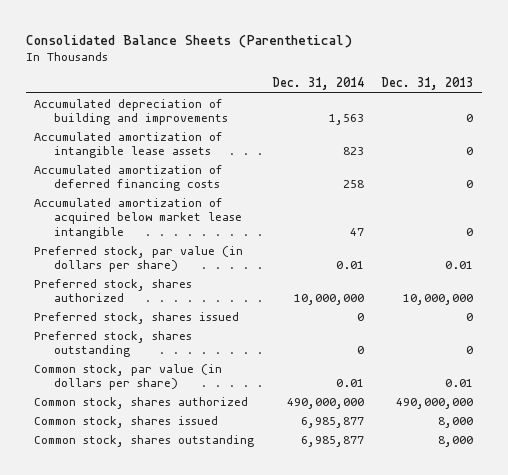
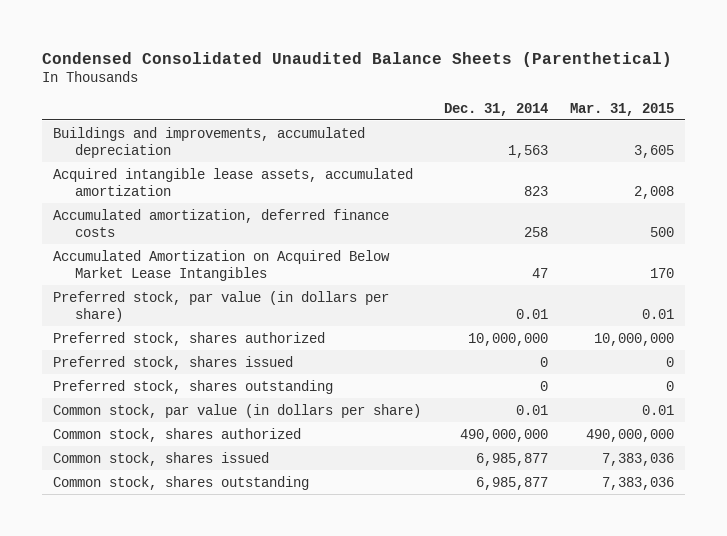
- Consolidated Balance Sheets (Parenthetical)
+ Condensed Consolidated Unaudited Balance Sheets (Parenthetical)
- | Dec. 31, 2014 | Dec. 31, 2013
+ | Dec. 31, 2014 | Mar. 31, 2015
- Accumulated depreciation of building and improvements | 1,563 | 0
- Accumulated amortization of intangible lease assets | 823 | 0
- Accumulated amortization of deferred financing costs | 258 | 0
- Accumulated amortization of acquired below market lease intangible | 47 | 0
+ Buildings and improvements, accumulated depreciation | 1,563 | 3,605
+ Acquired intangible lease assets, accumulated amortization | 823 | 2,008
+ Accumulated amortization, deferred finance costs | 258 | 500
+ Accumulated Amortization on Acquired Below Market Lease Intangibles | 47 | 170

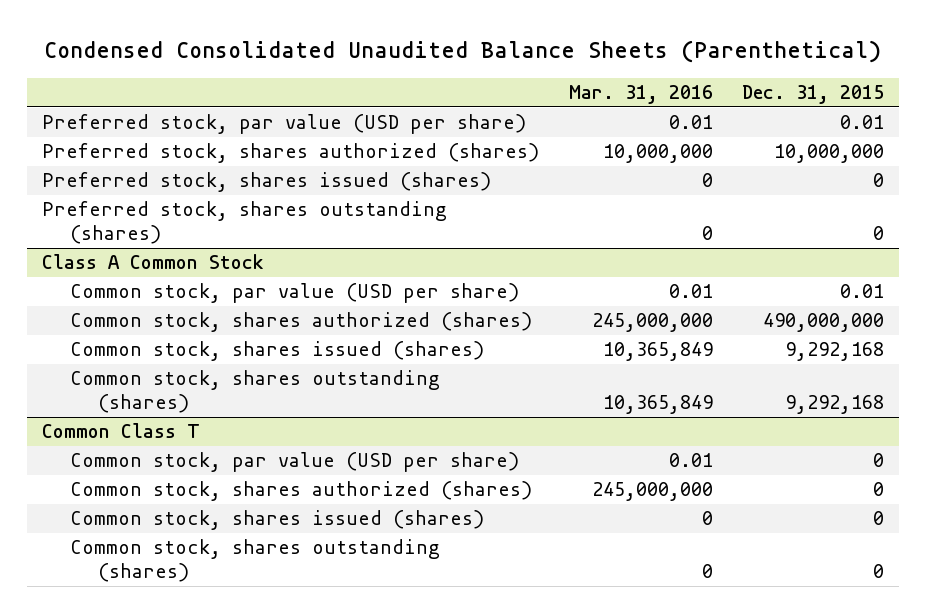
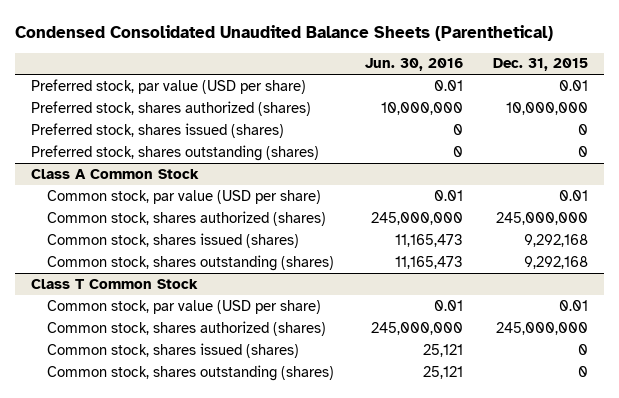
- | Mar. 31, 2016 | Dec. 31, 2015
+ | Jun. 30, 2016 | Dec. 31, 2015
@ Class A Common Stock
- Common stock, shares authorized (shares) | 245,000,000 | 490,000,000
+ Common stock, shares authorized (shares) | 245,000,000 | 245,000,000
- Common Class T
- Common stock, par value (USD per share) | 0.01 | 0
- Common stock, shares authorized (shares) | 245,000,000 | 0
+ Class T Common Stock
+ Common stock, par value (USD per share) | 0.01 | 0.01
+ Common stock, shares authorized (shares) | 245,000,000 | 245,000,000

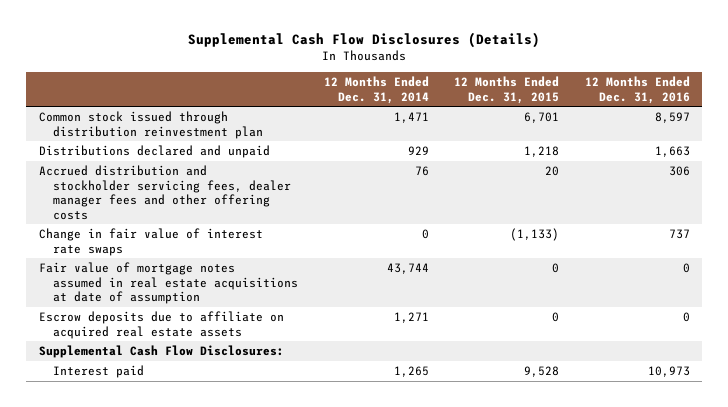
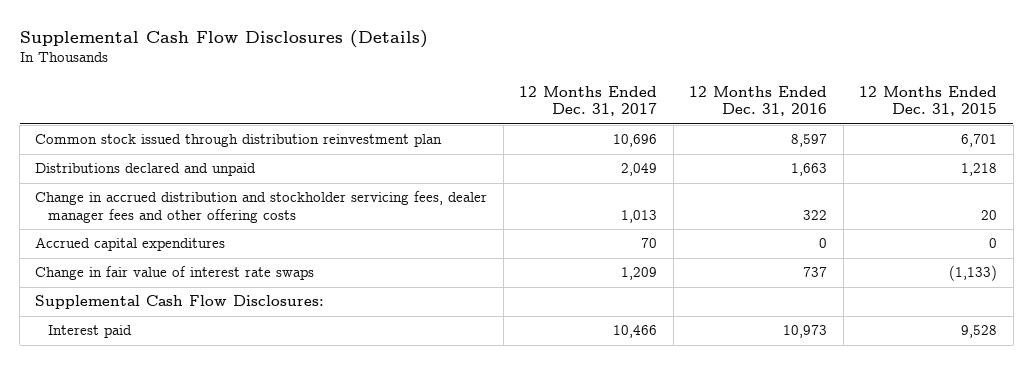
- | 12 Months Ended Dec. 31, 2014 | 12 Months Ended Dec. 31, 2015 | 12 Months Ended Dec. 31, 2016
+ | 12 Months Ended Dec. 31, 2017 | 12 Months Ended Dec. 31, 2016 | 12 Months Ended Dec. 31, 2015
- Accrued distribution and stockholder servicing fees, dealer manager fees and other offering costs | 76 | 20 | 306
+ Change in accrued distribution and stockholder servicing fees, dealer manager fees and other offering costs | 1,013 | 322 | 20
+ Accrued capital expenditures | 70 | 0 | 0
- Fair value of mortgage notes assumed in real estate acquisitions at date of assumption | 43,744 | 0 | 0
- Escrow deposits due to affiliate on acquired real estate assets | 1,271 | 0 | 0

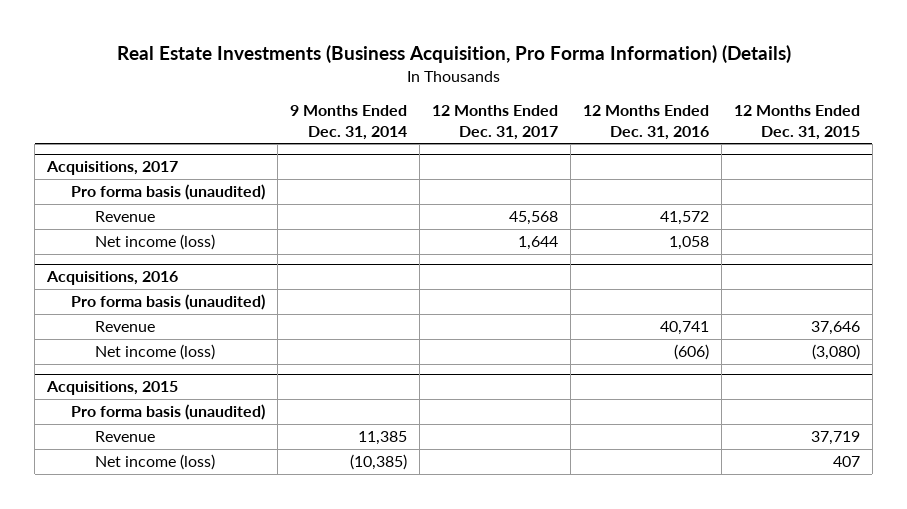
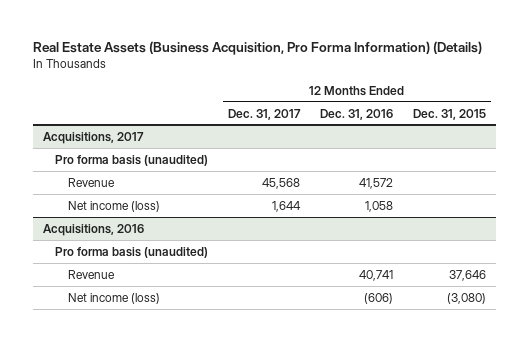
- Real Estate Investments (Business Acquisition, Pro Forma Information) (Details)
+ Real Estate Assets (Business Acquisition, Pro Forma Information) (Details)
- | 9 Months Ended Dec. 31, 2014 | 12 Months Ended Dec. 31, 2017 | 12 Months Ended Dec. 31, 2016 | 12 Months Ended Dec. 31, 2015
+ | 12 Months Ended Dec. 31, 2017 | 12 Months Ended Dec. 31, 2016 | 12 Months Ended Dec. 31, 2015
- Acquisitions, 2015
- Pro forma basis (unaudited)
- Revenue | 11,385 | | | 37,719
- Net income (loss) | (10,385) | | | 407

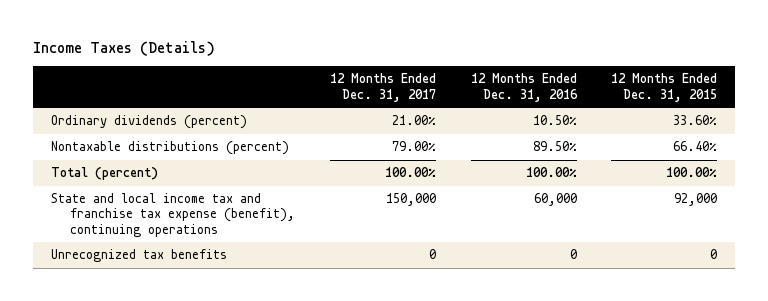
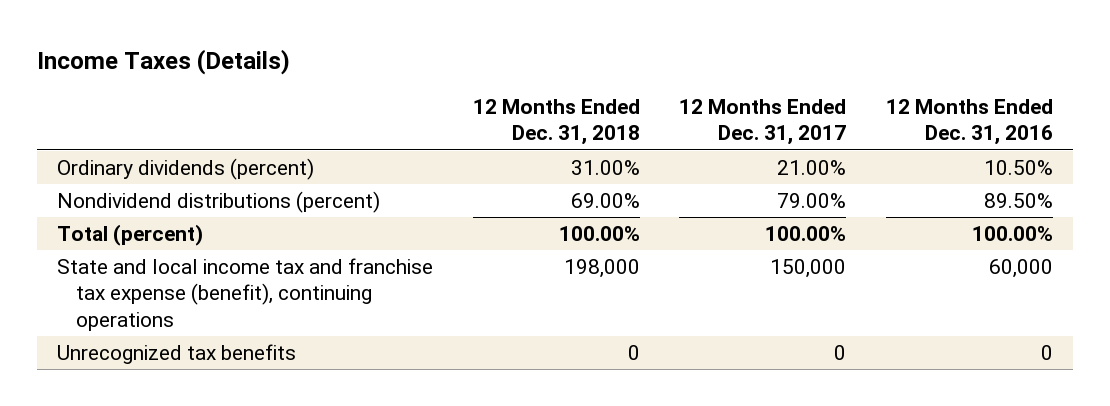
- | 12 Months Ended Dec. 31, 2017 | 12 Months Ended Dec. 31, 2016 | 12 Months Ended Dec. 31, 2015
+ | 12 Months Ended Dec. 31, 2018 | 12 Months Ended Dec. 31, 2017 | 12 Months Ended Dec. 31, 2016
- Nontaxable distributions (percent) | 79.00% | 89.50% | 66.40%
+ Nondividend distributions (percent) | 69.00% | 79.00% | 89.50%

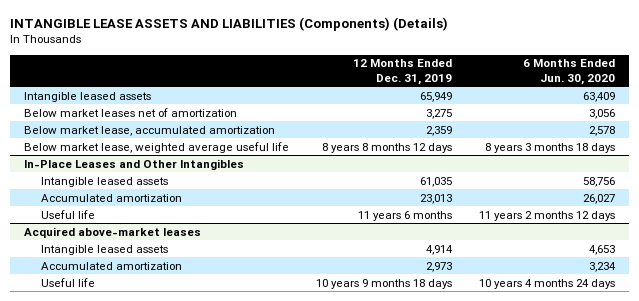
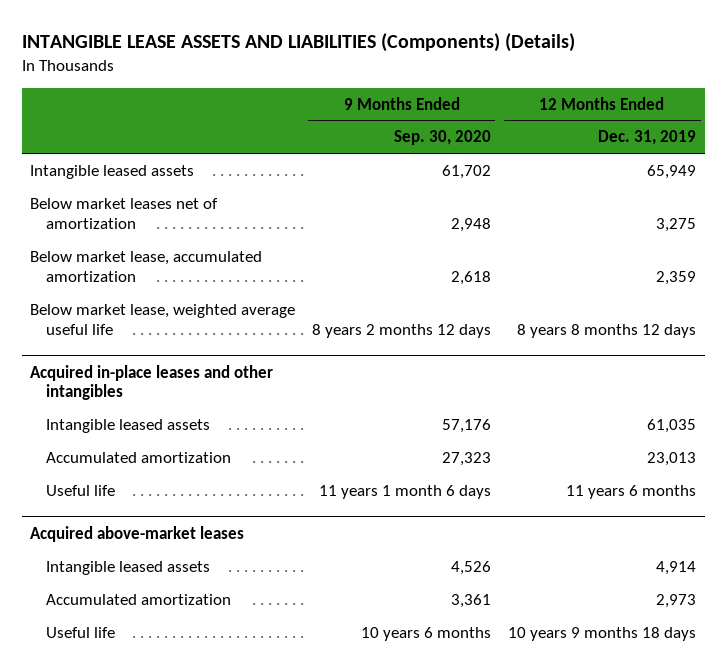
- | 12 Months Ended Dec. 31, 2019 | 6 Months Ended Jun. 30, 2020
+ | 9 Months Ended Sep. 30, 2020 | 12 Months Ended Dec. 31, 2019
- In-Place Leases and Other Intangibles
+ Acquired in-place leases and other intangibles

